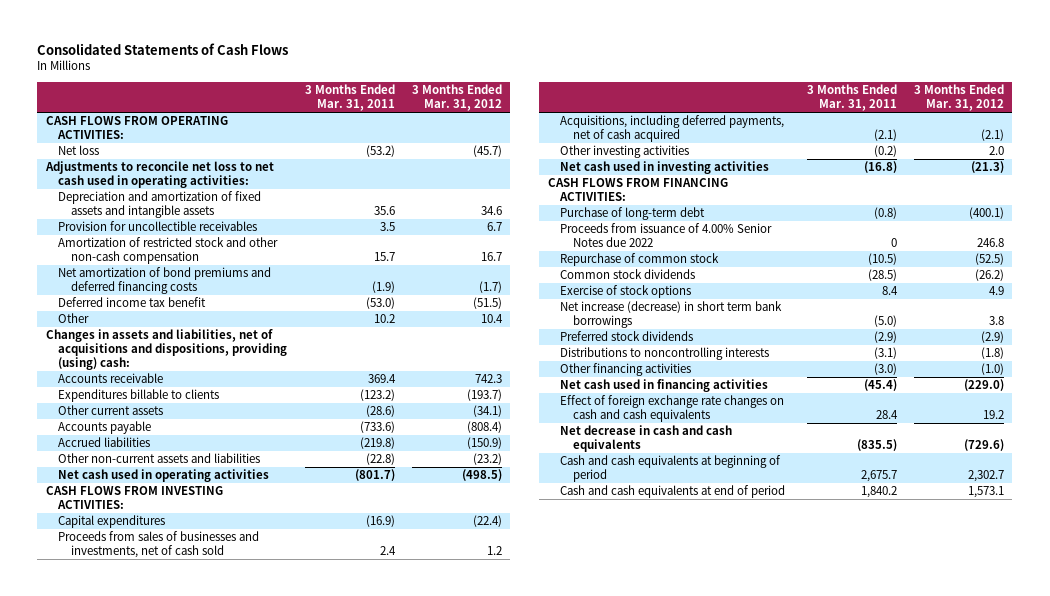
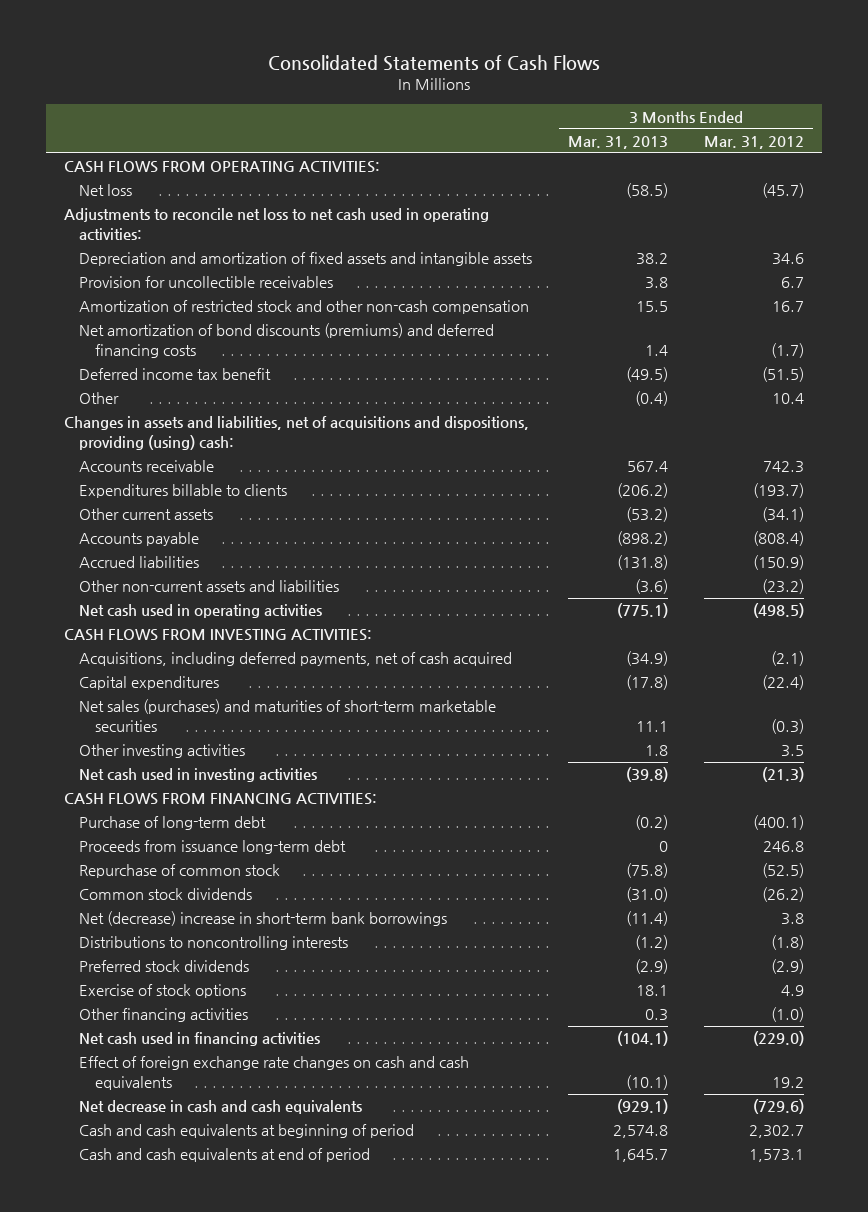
- | 3 Months Ended Mar. 31, 2011 | 3 Months Ended Mar. 31, 2012
+ | 3 Months Ended Mar. 31, 2013 | 3 Months Ended Mar. 31, 2012
- Net amortization of bond premiums and deferred financing costs | (1.9) | (1.7)
+ Net amortization of bond discounts (premiums) and deferred financing costs | 1.4 | (1.7)
- Proceeds from sales of businesses and investments, net of cash sold | 2.4 | 1.2
- Other investing activities | (0.2) | 2.0
moved down: Capital expenditures | (17.8) | (22.4)
+ Net sales (purchases) and maturities of short-term marketable securities | 11.1 | (0.3)
+ Other investing activities | 1.8 | 3.5
- Proceeds from issuance of 4.00% Senior Notes due 2022 | 0 | 246.8
+ Proceeds from issuance long-term debt | 0 | 246.8
- Net increase (decrease) in short term bank borrowings | (5.0) | 3.8
+ Net (decrease) increase in short-term bank borrowings | (11.4) | 3.8
moved down: Preferred stock dividends | (2.9) | (2.9)
moved down: Exercise of stock options | 18.1 | 4.9

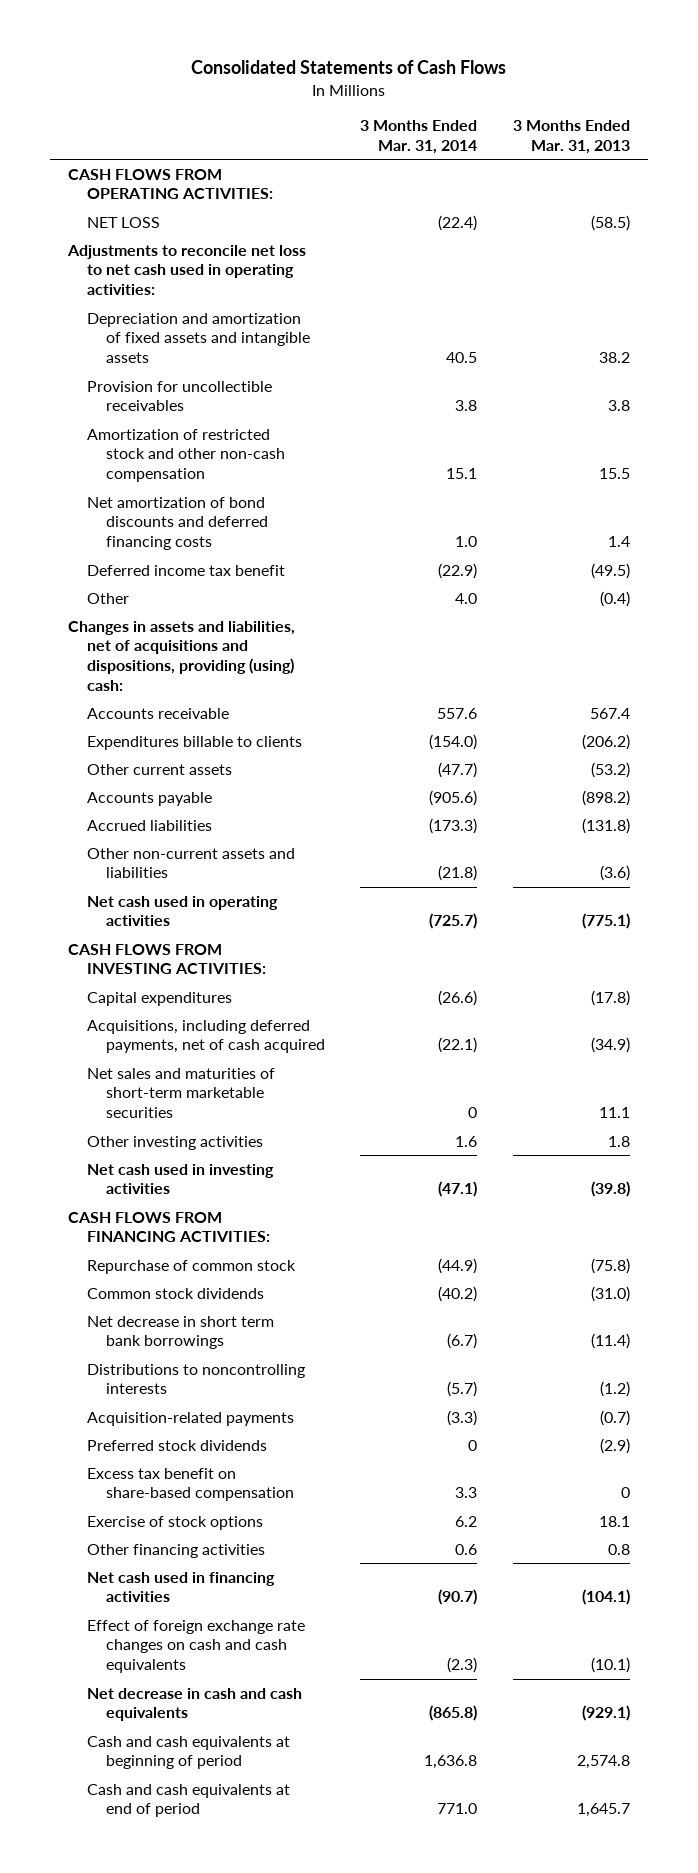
- | 3 Months Ended Mar. 31, 2013 | 3 Months Ended Mar. 31, 2012
+ | 3 Months Ended Mar. 31, 2014 | 3 Months Ended Mar. 31, 2013
- Net loss | (58.5) | (45.7)
+ NET LOSS | (22.4) | (58.5)
- Net amortization of bond discounts (premiums) and deferred financing costs | 1.4 | (1.7)
+ Net amortization of bond discounts and deferred financing costs | 1.0 | 1.4
- Net sales (purchases) and maturities of short-term marketable securities | 11.1 | (0.3)
moved down: Acquisitions, including deferred payments, net of cash acquired | (22.1) | (34.9)
+ Net sales and maturities of short-term marketable securities | 0 | 11.1
- Purchase of long-term debt | (0.2) | (400.1)
- Proceeds from issuance long-term debt | 0 | 246.8
- Net (decrease) increase in short-term bank borrowings | (11.4) | 3.8
+ Net decrease in short term bank borrowings | (6.7) | (11.4)
+ Acquisition-related payments | (3.3) | (0.7)
+ Excess tax benefit on share-based compensation | 3.3 | 0
- Other financing activities | 0.3 | (1.0)
+ Other financing activities | 0.6 | 0.8

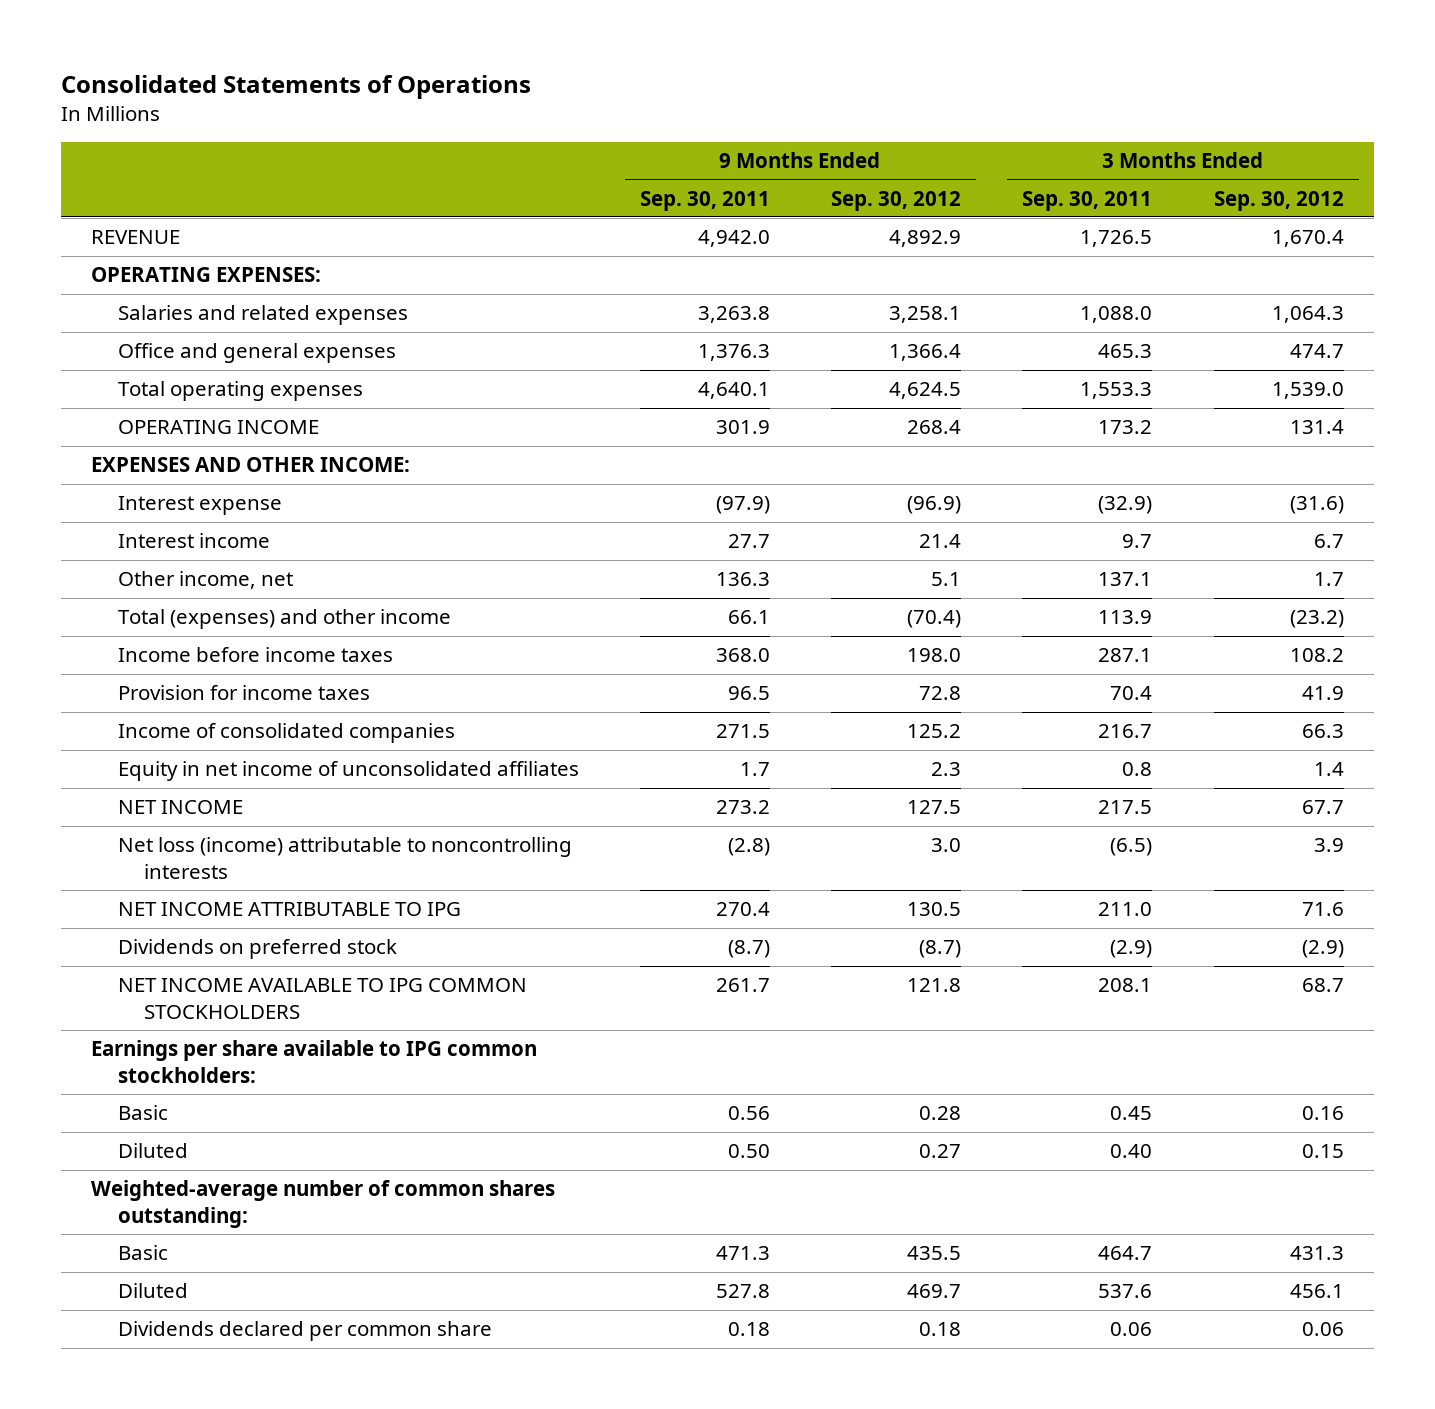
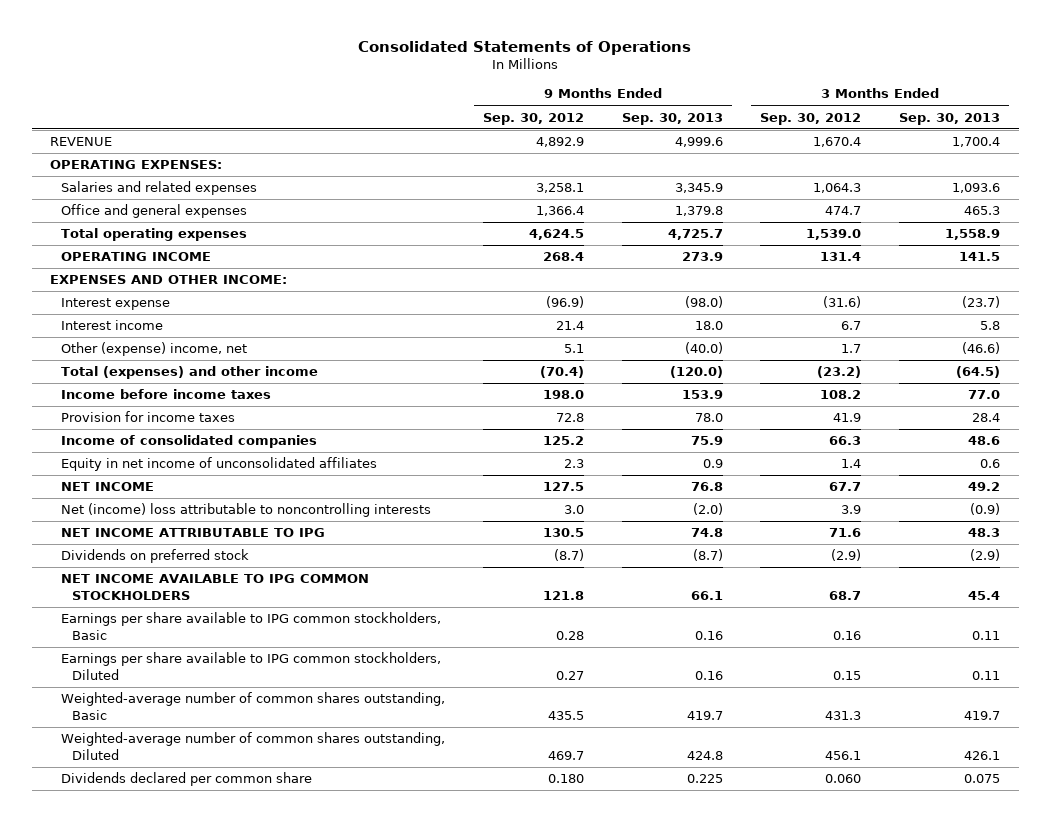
- | 9 Months Ended Sep. 30, 2011 | 9 Months Ended Sep. 30, 2012 | 3 Months Ended Sep. 30, 2011 | 3 Months Ended Sep. 30, 2012
+ | 9 Months Ended Sep. 30, 2012 | 9 Months Ended Sep. 30, 2013 | 3 Months Ended Sep. 30, 2012 | 3 Months Ended Sep. 30, 2013
- Other income, net | 136.3 | 5.1 | 137.1 | 1.7
+ Other (expense) income, net | 5.1 | (40.0) | 1.7 | (46.6)
- Net loss (income) attributable to noncontrolling interests | (2.8) | 3.0 | (6.5) | 3.9
+ Net (income) loss attributable to noncontrolling interests | 3.0 | (2.0) | 3.9 | (0.9)
- Earnings per share available to IPG common stockholders:
- Basic | 0.56 | 0.28 | 0.45 | 0.16
- Diluted | 0.50 | 0.27 | 0.40 | 0.15
- Weighted-average number of common shares outstanding:
- Basic | 471.3 | 435.5 | 464.7 | 431.3
- Diluted | 527.8 | 469.7 | 537.6 | 456.1
- Dividends declared per common share | 0.18 | 0.18 | 0.06 | 0.06
+ Earnings per share available to IPG common stockholders, Basic | 0.28 | 0.16 | 0.16 | 0.11
+ Earnings per share available to IPG common stockholders, Diluted | 0.27 | 0.16 | 0.15 | 0.11
+ Weighted-average number of common shares outstanding, Basic | 435.5 | 419.7 | 431.3 | 419.7
+ Weighted-average number of common shares outstanding, Diluted | 469.7 | 424.8 | 456.1 | 426.1
+ Dividends declared per common share | 0.180 | 0.225 | 0.060 | 0.075

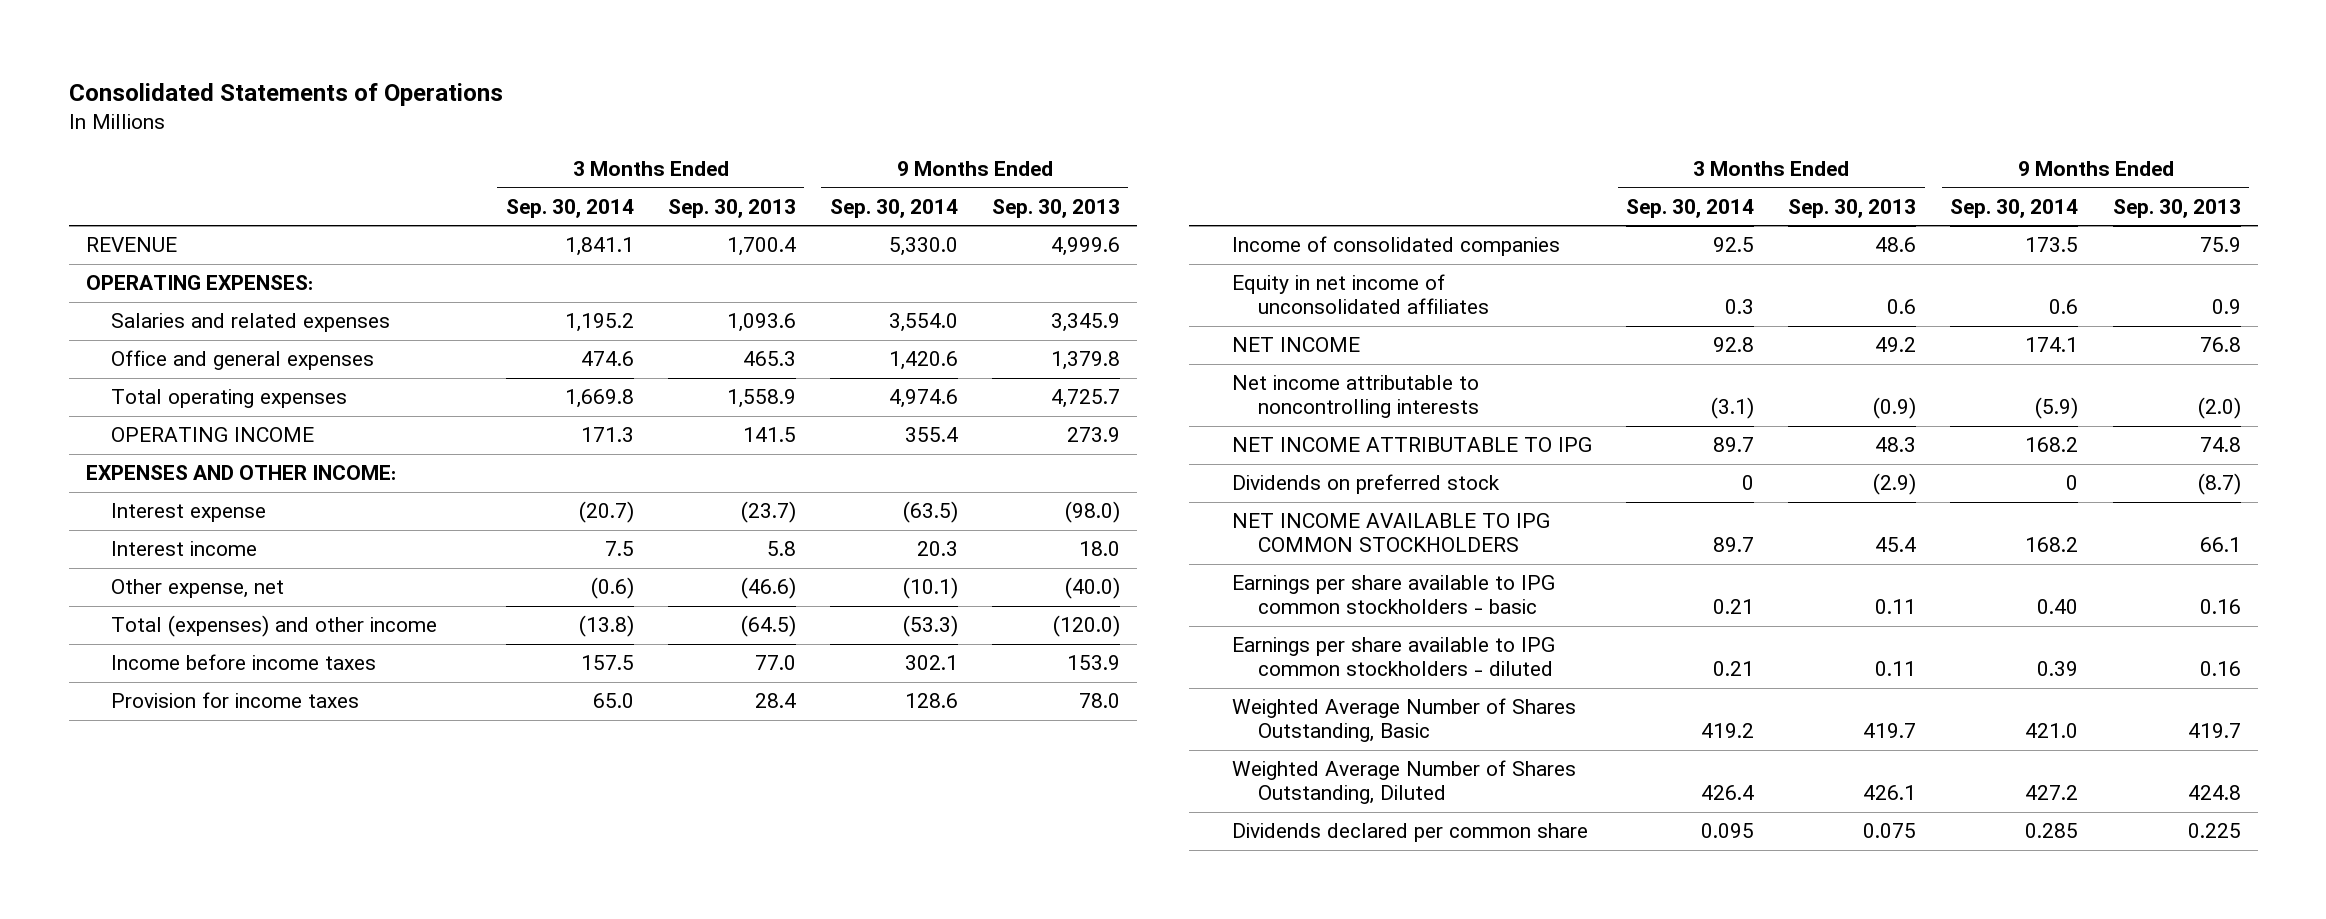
- | 9 Months Ended Sep. 30, 2012 | 9 Months Ended Sep. 30, 2013 | 3 Months Ended Sep. 30, 2012 | 3 Months Ended Sep. 30, 2013
+ | 3 Months Ended Sep. 30, 2014 | 3 Months Ended Sep. 30, 2013 | 9 Months Ended Sep. 30, 2014 | 9 Months Ended Sep. 30, 2013
- Other (expense) income, net | 5.1 | (40.0) | 1.7 | (46.6)
+ Other expense, net | (0.6) | (46.6) | (10.1) | (40.0)
- Net (income) loss attributable to noncontrolling interests | 3.0 | (2.0) | 3.9 | (0.9)
+ Net income attributable to noncontrolling interests | (3.1) | (0.9) | (5.9) | (2.0)
- Earnings per share available to IPG common stockholders, Basic | 0.28 | 0.16 | 0.16 | 0.11
- Earnings per share available to IPG common stockholders, Diluted | 0.27 | 0.16 | 0.15 | 0.11
- Weighted-average number of common shares outstanding, Basic | 435.5 | 419.7 | 431.3 | 419.7
- Weighted-average number of common shares outstanding, Diluted | 469.7 | 424.8 | 456.1 | 426.1
+ Earnings per share available to IPG common stockholders - basic | 0.21 | 0.11 | 0.40 | 0.16
+ Earnings per share available to IPG common stockholders - diluted | 0.21 | 0.11 | 0.39 | 0.16
+ Weighted Average Number of Shares Outstanding, Basic | 419.2 | 419.7 | 421.0 | 419.7
+ Weighted Average Number of Shares Outstanding, Diluted | 426.4 | 426.1 | 427.2 | 424.8

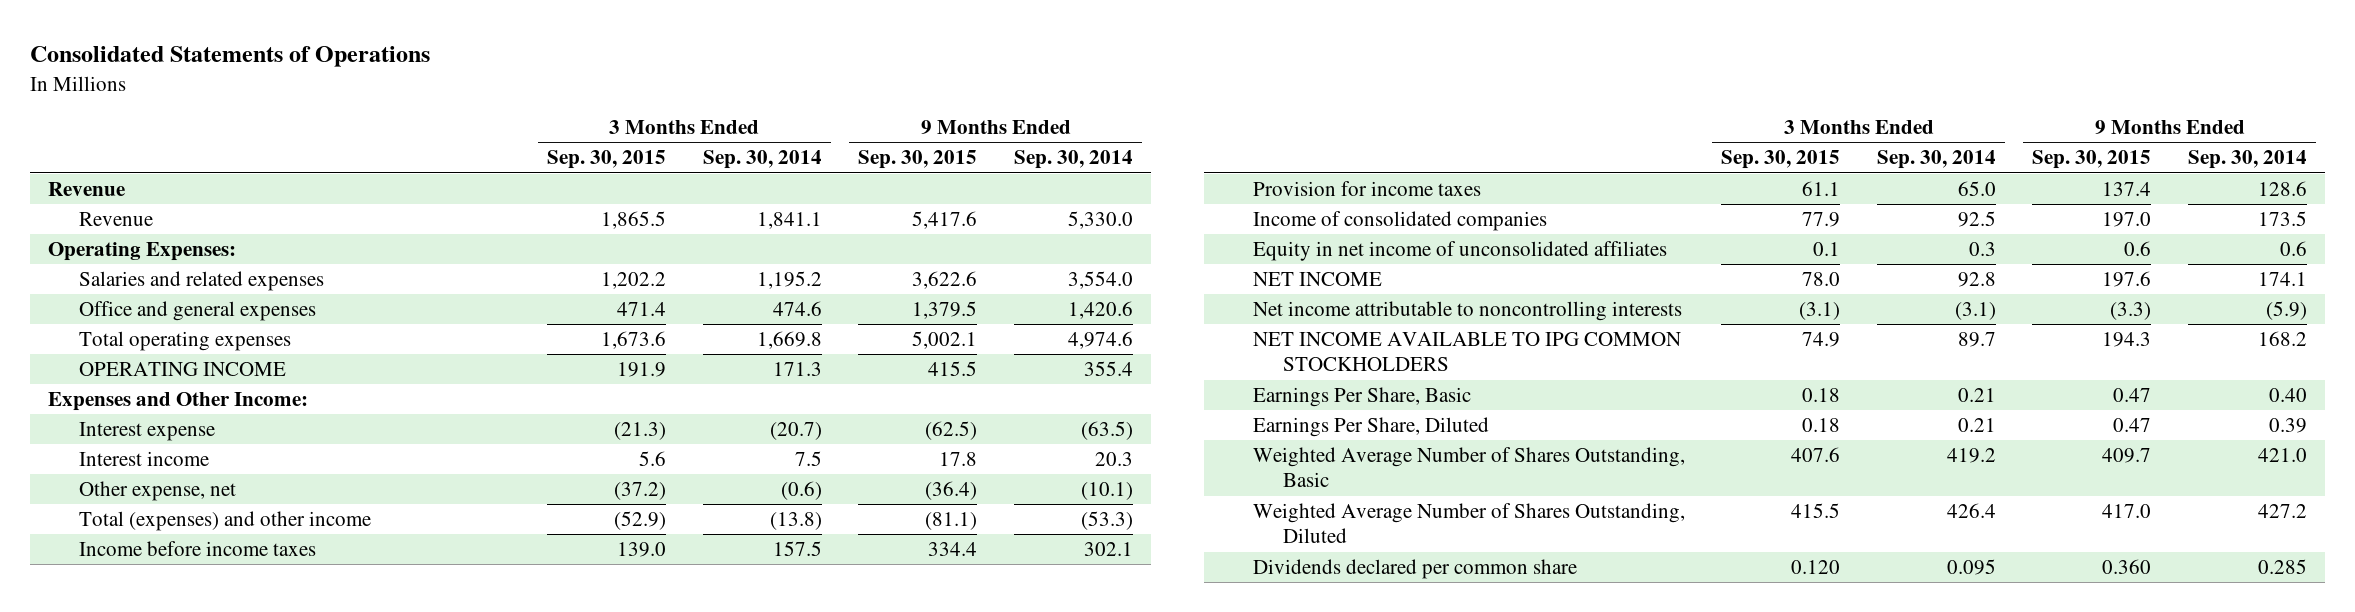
- | 3 Months Ended Sep. 30, 2014 | 3 Months Ended Sep. 30, 2013 | 9 Months Ended Sep. 30, 2014 | 9 Months Ended Sep. 30, 2013
+ | 3 Months Ended Sep. 30, 2015 | 3 Months Ended Sep. 30, 2014 | 9 Months Ended Sep. 30, 2015 | 9 Months Ended Sep. 30, 2014
- REVENUE | 1,841.1 | 1,700.4 | 5,330.0 | 4,999.6
- OPERATING EXPENSES:
+ Revenue
+ Revenue | 1,865.5 | 1,841.1 | 5,417.6 | 5,330.0
+ Operating Expenses:
- EXPENSES AND OTHER INCOME:
+ Expenses and Other Income:
- NET INCOME ATTRIBUTABLE TO IPG | 89.7 | 48.3 | 168.2 | 74.8
- Dividends on preferred stock | 0 | (2.9) | 0 | (8.7)
- Earnings per share available to IPG common stockholders - basic | 0.21 | 0.11 | 0.40 | 0.16
- Earnings per share available to IPG common stockholders - diluted | 0.21 | 0.11 | 0.39 | 0.16
+ Earnings Per Share, Basic | 0.18 | 0.21 | 0.47 | 0.40
+ Earnings Per Share, Diluted | 0.18 | 0.21 | 0.47 | 0.39

